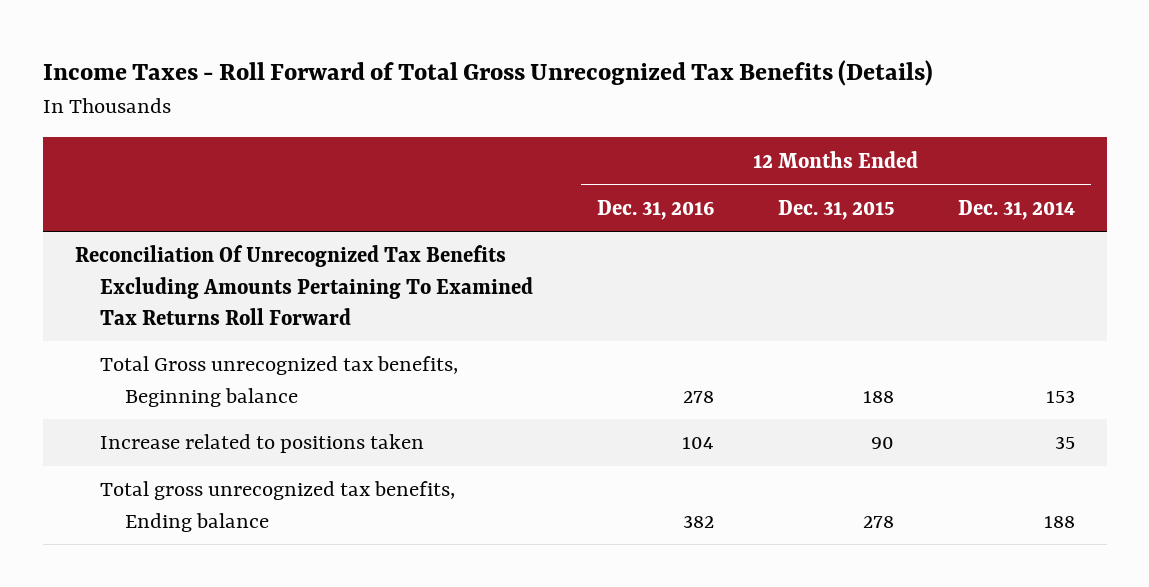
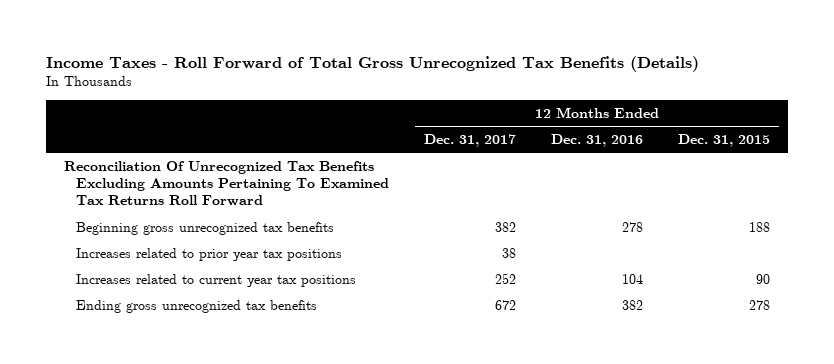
- | 12 Months Ended Dec. 31, 2016 | 12 Months Ended Dec. 31, 2015 | 12 Months Ended Dec. 31, 2014
+ | 12 Months Ended Dec. 31, 2017 | 12 Months Ended Dec. 31, 2016 | 12 Months Ended Dec. 31, 2015
- Total Gross unrecognized tax benefits, Beginning balance | 278 | 188 | 153
- Increase related to positions taken | 104 | 90 | 35
- Total gross unrecognized tax benefits, Ending balance | 382 | 278 | 188
+ Beginning gross unrecognized tax benefits | 382 | 278 | 188
+ Increases related to prior year tax positions | 38 | |
+ Increases related to current year tax positions | 252 | 104 | 90
+ Ending gross unrecognized tax benefits | 672 | 382 | 278

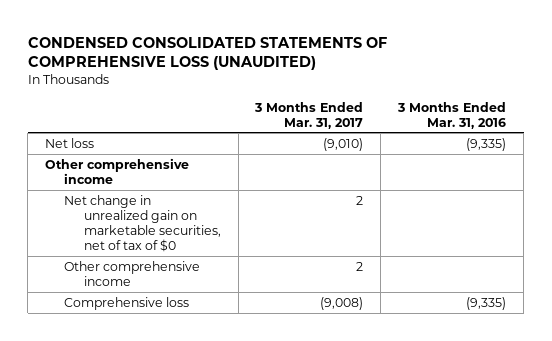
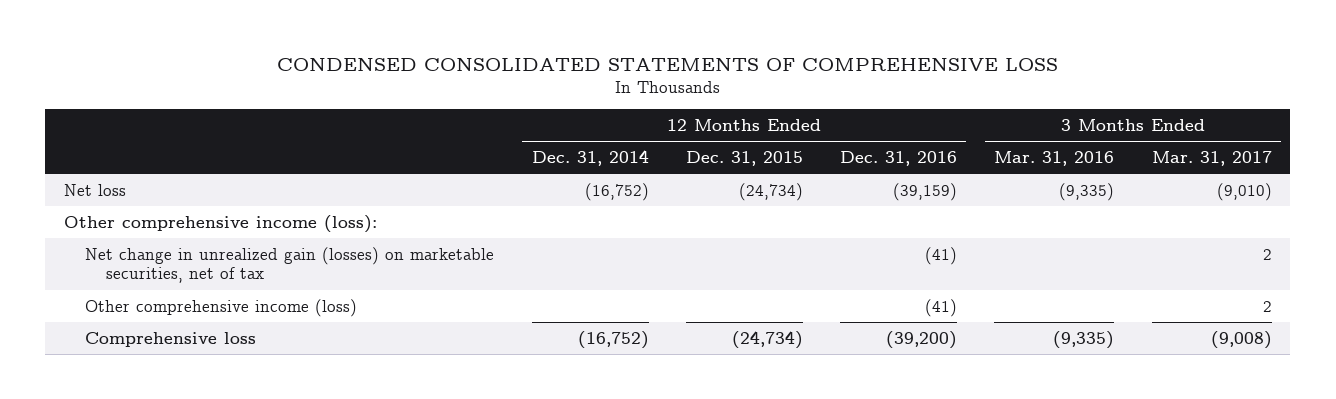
- CONDENSED CONSOLIDATED STATEMENTS OF COMPREHENSIVE LOSS (UNAUDITED)
+ CONDENSED CONSOLIDATED STATEMENTS OF COMPREHENSIVE LOSS
- | 3 Months Ended Mar. 31, 2017 | 3 Months Ended Mar. 31, 2016
+ | 12 Months Ended Dec. 31, 2014 | 12 Months Ended Dec. 31, 2015 | 12 Months Ended Dec. 31, 2016 | 3 Months Ended Mar. 31, 2016 | 3 Months Ended Mar. 31, 2017
- Other comprehensive income
- Net change in unrealized gain on marketable securities, net of tax of $0 | 2 |
- Other comprehensive income | 2 |
+ Other comprehensive income (loss):
+ Net change in unrealized gain (losses) on marketable securities, net of tax | | | (41) | | 2
+ Other comprehensive income (loss) | | | (41) | | 2

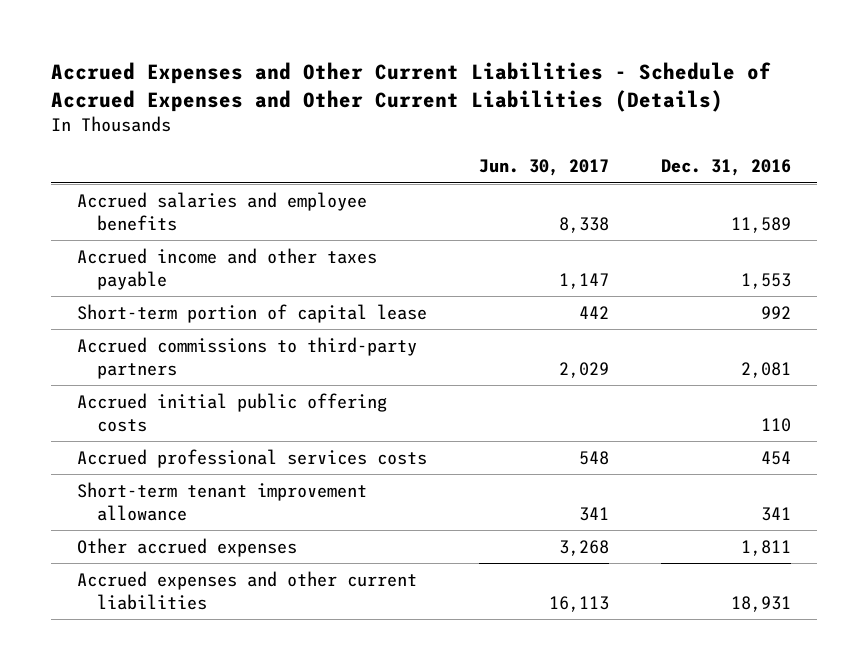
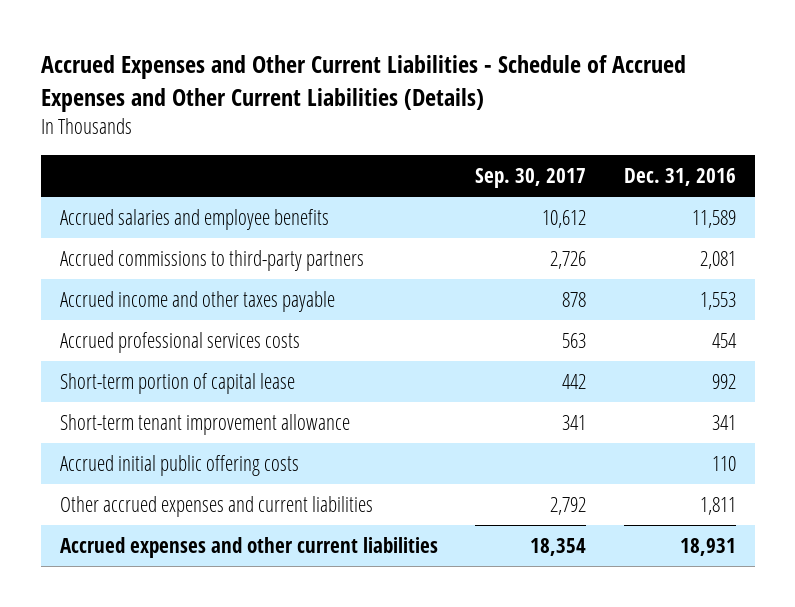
- | Jun. 30, 2017 | Dec. 31, 2016
+ | Sep. 30, 2017 | Dec. 31, 2016
moved down: Accrued income and other taxes payable | 878 | 1,553
moved down: Short-term portion of capital lease | 442 | 992
- Other accrued expenses | 3,268 | 1,811
moved down: Accrued initial public offering costs | | 110
+ Other accrued expenses and current liabilities | 2,792 | 1,811

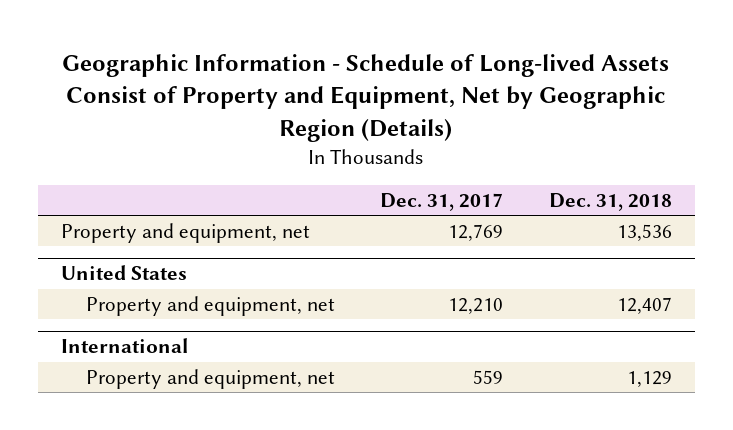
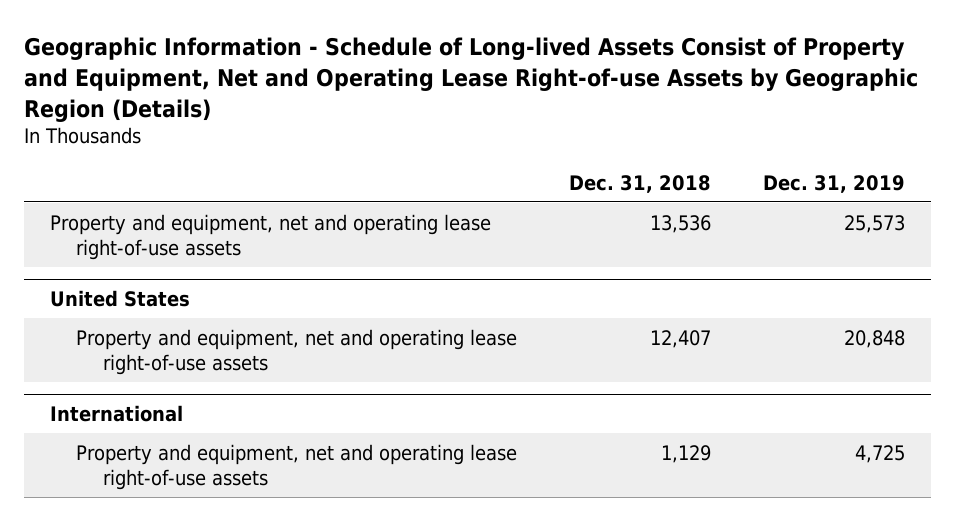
- Geographic Information - Schedule of Long-lived Assets Consist of Property and Equipment, Net by Geographic Region (Details)
+ Geographic Information - Schedule of Long-lived Assets Consist of Property and Equipment, Net and Operating Lease Right-of-use Assets by Geographic Region (Details)
- | Dec. 31, 2017 | Dec. 31, 2018
+ | Dec. 31, 2018 | Dec. 31, 2019
- Property and equipment, net | 12,769 | 13,536
+ Property and equipment, net and operating lease right-of-use assets | 13,536 | 25,573
@ United States
- Property and equipment, net | 12,210 | 12,407
+ Property and equipment, net and operating lease right-of-use assets | 12,407 | 20,848
@ International
- Property and equipment, net | 559 | 1,129
+ Property and equipment, net and operating lease right-of-use assets | 1,129 | 4,725

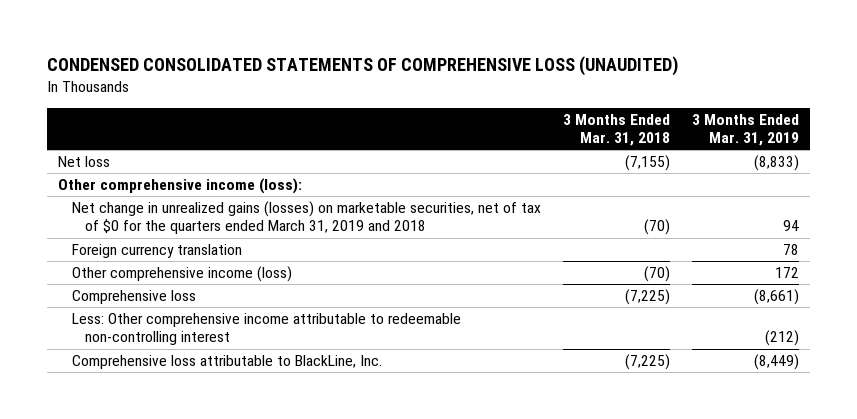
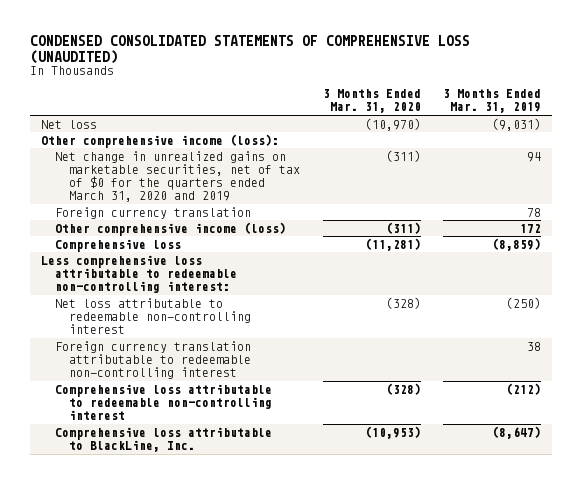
- | 3 Months Ended Mar. 31, 2018 | 3 Months Ended Mar. 31, 2019
+ | 3 Months Ended Mar. 31, 2020 | 3 Months Ended Mar. 31, 2019
- Net loss | (7,155) | (8,833)
+ Net loss | (10,970) | (9,031)
- Net change in unrealized gains (losses) on marketable securities, net of tax of $0 for the quarters ended March 31, 2019 and 2018 | (70) | 94
+ Net change in unrealized gains on marketable securities, net of tax of $0 for the quarters ended March 31, 2020 and 2019 | (311) | 94
- Comprehensive loss | (7,225) | (8,661)
- Less: Other comprehensive income attributable to redeemable non-controlling interest | | (212)
- Comprehensive loss attributable to BlackLine, Inc. | (7,225) | (8,449)
+ Comprehensive loss | (11,281) | (8,859)
+ Less comprehensive loss attributable to redeemable non-controlling interest:
+ Net loss attributable to redeemable non-controlling interest | (328) | (250)
+ Foreign currency translation attributable to redeemable non-controlling interest | | 38
+ Comprehensive loss attributable to redeemable non-controlling interest | (328) | (212)
+ Comprehensive loss attributable to BlackLine, Inc. | (10,953) | (8,647)

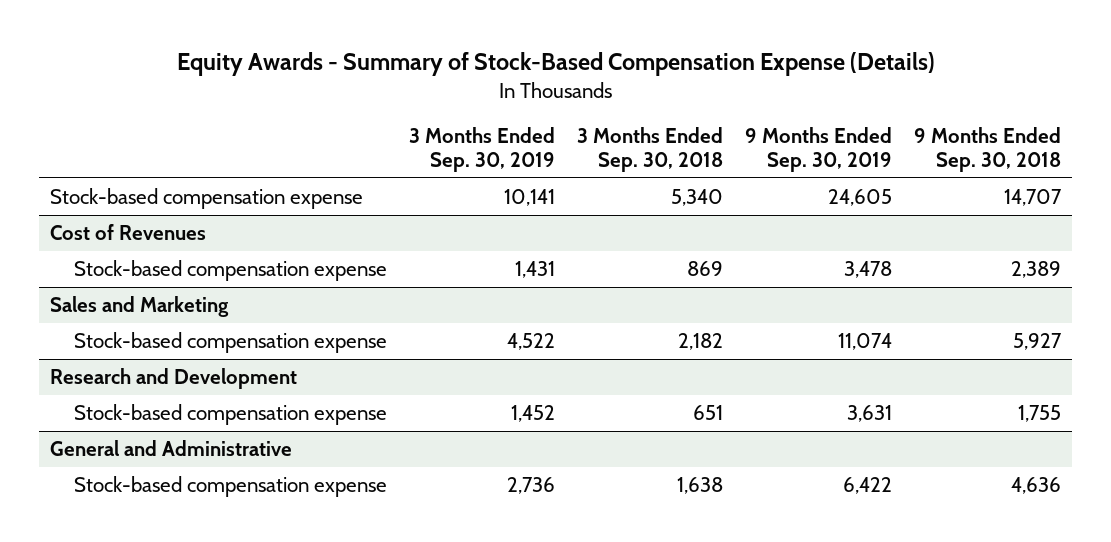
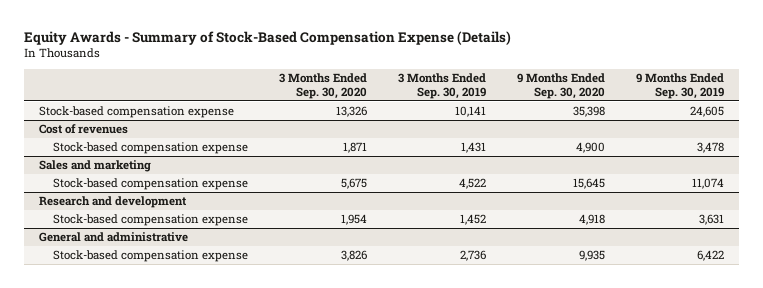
- | 3 Months Ended Sep. 30, 2019 | 3 Months Ended Sep. 30, 2018 | 9 Months Ended Sep. 30, 2019 | 9 Months Ended Sep. 30, 2018
+ | 3 Months Ended Sep. 30, 2020 | 3 Months Ended Sep. 30, 2019 | 9 Months Ended Sep. 30, 2020 | 9 Months Ended Sep. 30, 2019
- Cost of Revenues
+ Cost of revenues
- Sales and Marketing
+ Sales and marketing
- Research and Development
+ Research and development
- General and Administrative
+ General and administrative

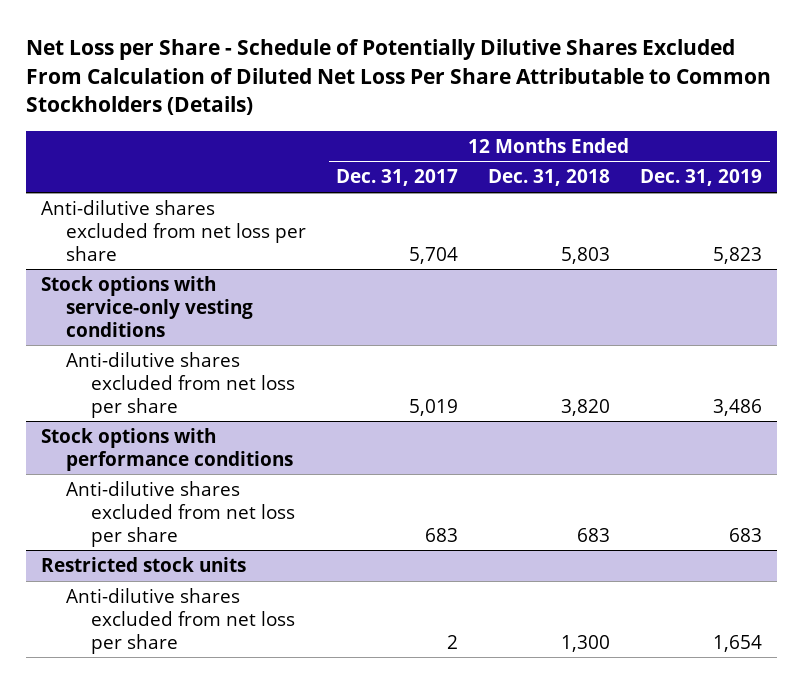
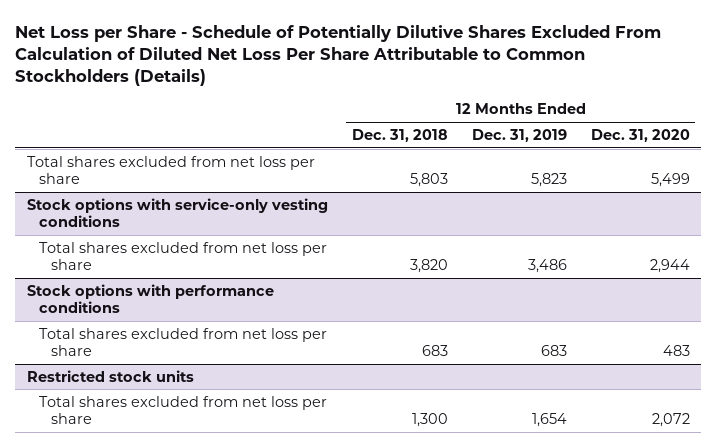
- | 12 Months Ended Dec. 31, 2017 | 12 Months Ended Dec. 31, 2018 | 12 Months Ended Dec. 31, 2019
+ | 12 Months Ended Dec. 31, 2018 | 12 Months Ended Dec. 31, 2019 | 12 Months Ended Dec. 31, 2020
- Anti-dilutive shares excluded from net loss per share | 5,704 | 5,803 | 5,823
+ Total shares excluded from net loss per share | 5,803 | 5,823 | 5,499
@ Stock options with service-only vesting conditions
- Anti-dilutive shares excluded from net loss per share | 5,019 | 3,820 | 3,486
+ Total shares excluded from net loss per share | 3,820 | 3,486 | 2,944
@ Stock options with performance conditions
- Anti-dilutive shares excluded from net loss per share | 683 | 683 | 683
+ Total shares excluded from net loss per share | 683 | 683 | 483
@ Restricted stock units
- Anti-dilutive shares excluded from net loss per share | 2 | 1,300 | 1,654
+ Total shares excluded from net loss per share | 1,300 | 1,654 | 2,072

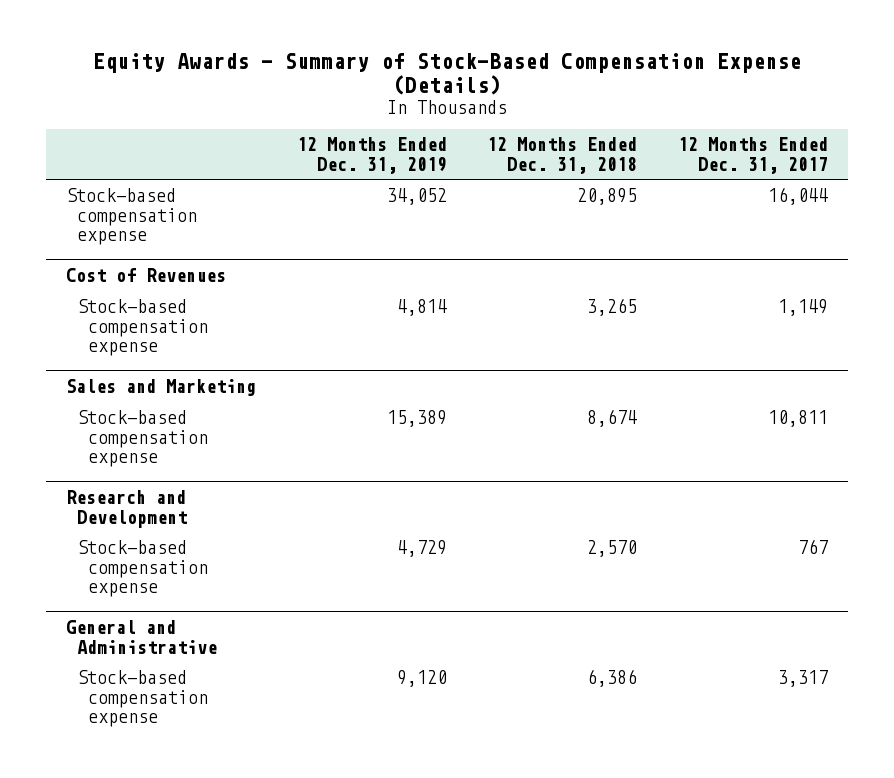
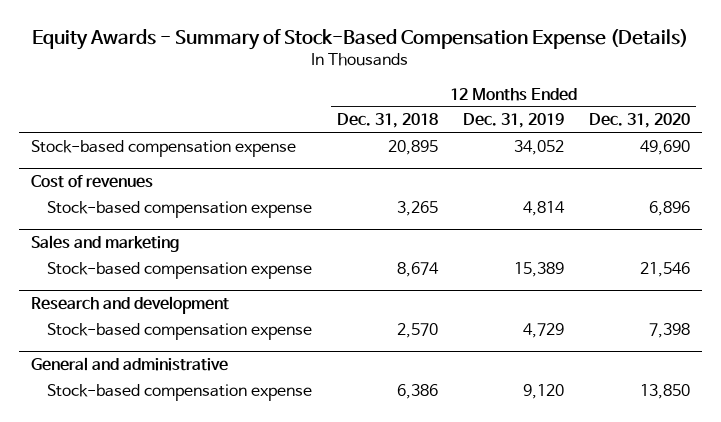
- | 12 Months Ended Dec. 31, 2019 | 12 Months Ended Dec. 31, 2018 | 12 Months Ended Dec. 31, 2017
+ | 12 Months Ended Dec. 31, 2018 | 12 Months Ended Dec. 31, 2019 | 12 Months Ended Dec. 31, 2020
- Cost of Revenues
+ Cost of revenues
- Sales and Marketing
+ Sales and marketing
- Research and Development
+ Research and development
- General and Administrative
+ General and administrative

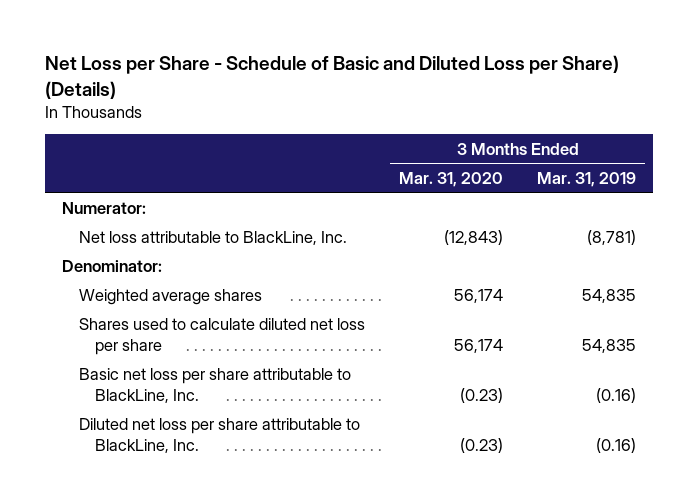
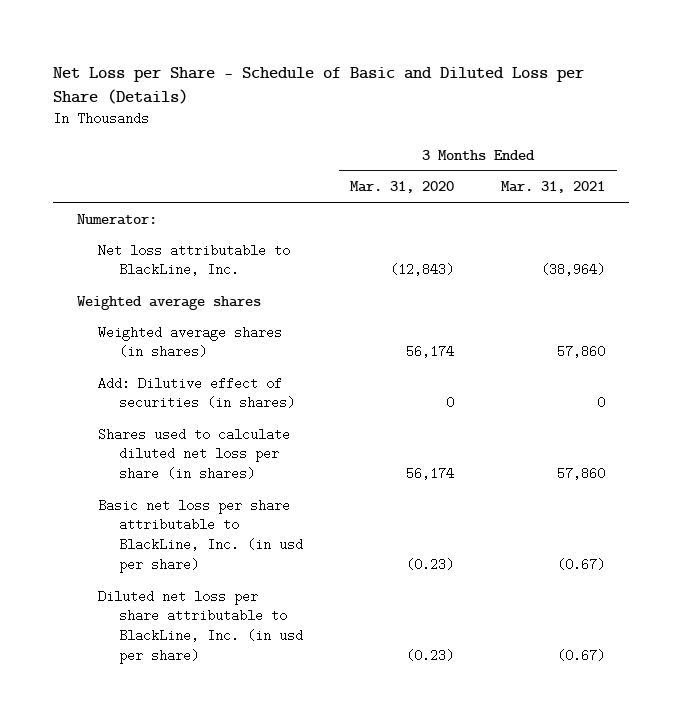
- Net Loss per Share - Schedule of Basic and Diluted Loss per Share) (Details)
+ Net Loss per Share - Schedule of Basic and Diluted Loss per Share (Details)
- | 3 Months Ended Mar. 31, 2020 | 3 Months Ended Mar. 31, 2019
+ | 3 Months Ended Mar. 31, 2020 | 3 Months Ended Mar. 31, 2021
- Denominator:
- Weighted average shares | 56,174 | 54,835
- Shares used to calculate diluted net loss per share | 56,174 | 54,835
- Basic net loss per share attributable to BlackLine, Inc. | (0.23) | (0.16)
- Diluted net loss per share attributable to BlackLine, Inc. | (0.23) | (0.16)
+ Weighted average shares
+ Weighted average shares (in shares) | 56,174 | 57,860
+ Add: Dilutive effect of securities (in shares) | 0 | 0
+ Shares used to calculate diluted net loss per share (in shares) | 56,174 | 57,860
+ Basic net loss per share attributable to BlackLine, Inc. (in usd per share) | (0.23) | (0.67)
+ Diluted net loss per share attributable to BlackLine, Inc. (in usd per share) | (0.23) | (0.67)

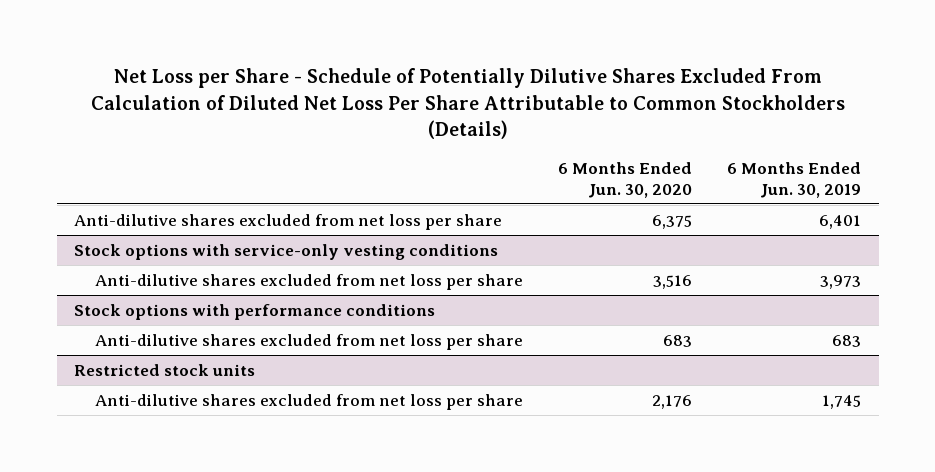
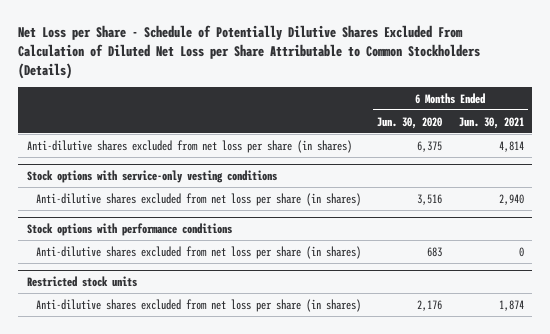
- Net Loss per Share - Schedule of Potentially Dilutive Shares Excluded From Calculation of Diluted Net Loss Per Share Attributable to Common Stockholders (Details)
+ Net Loss per Share - Schedule of Potentially Dilutive Shares Excluded From Calculation of Diluted Net Loss per Share Attributable to Common Stockholders (Details)
- | 6 Months Ended Jun. 30, 2020 | 6 Months Ended Jun. 30, 2019
+ | 6 Months Ended Jun. 30, 2020 | 6 Months Ended Jun. 30, 2021
- Anti-dilutive shares excluded from net loss per share | 6,375 | 6,401
+ Anti-dilutive shares excluded from net loss per share (in shares) | 6,375 | 4,814
@ Stock options with service-only vesting conditions
- Anti-dilutive shares excluded from net loss per share | 3,516 | 3,973
+ Anti-dilutive shares excluded from net loss per share (in shares) | 3,516 | 2,940
@ Stock options with performance conditions
- Anti-dilutive shares excluded from net loss per share | 683 | 683
+ Anti-dilutive shares excluded from net loss per share (in shares) | 683 | 0
@ Restricted stock units
- Anti-dilutive shares excluded from net loss per share | 2,176 | 1,745
+ Anti-dilutive shares excluded from net loss per share (in shares) | 2,176 | 1,874

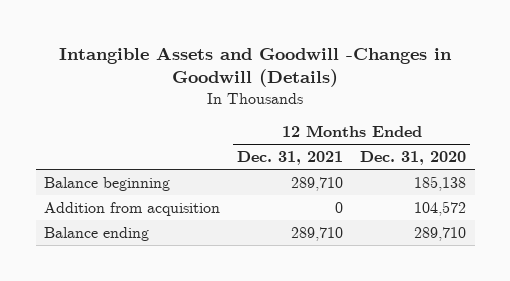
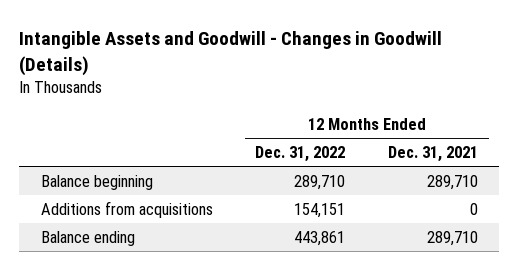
- Intangible Assets and Goodwill -Changes in Goodwill (Details)
+ Intangible Assets and Goodwill - Changes in Goodwill (Details)
- | 12 Months Ended Dec. 31, 2021 | 12 Months Ended Dec. 31, 2020
+ | 12 Months Ended Dec. 31, 2022 | 12 Months Ended Dec. 31, 2021
- Addition from acquisition | 0 | 104,572
+ Additions from acquisitions | 154,151 | 0

